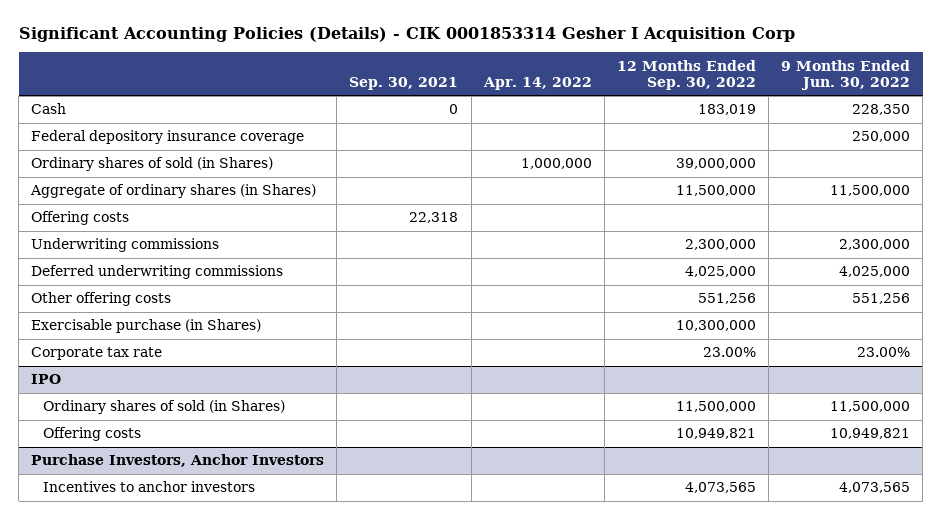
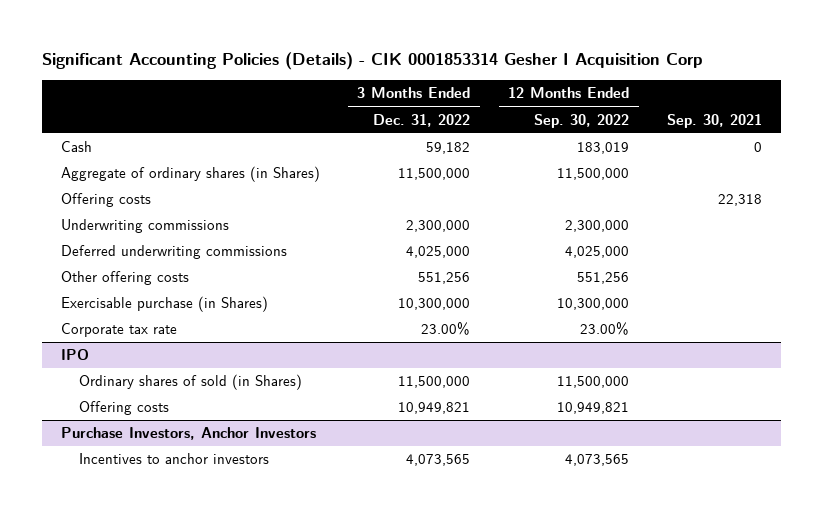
- | Sep. 30, 2021 | Apr. 14, 2022 | 12 Months Ended Sep. 30, 2022 | 9 Months Ended Jun. 30, 2022
+ | 3 Months Ended Dec. 31, 2022 | 12 Months Ended Sep. 30, 2022 | Sep. 30, 2021
- Federal depository insurance coverage | | | | 250,000
- Ordinary shares of sold (in Shares) | | 1,000,000 | 39,000,000 |

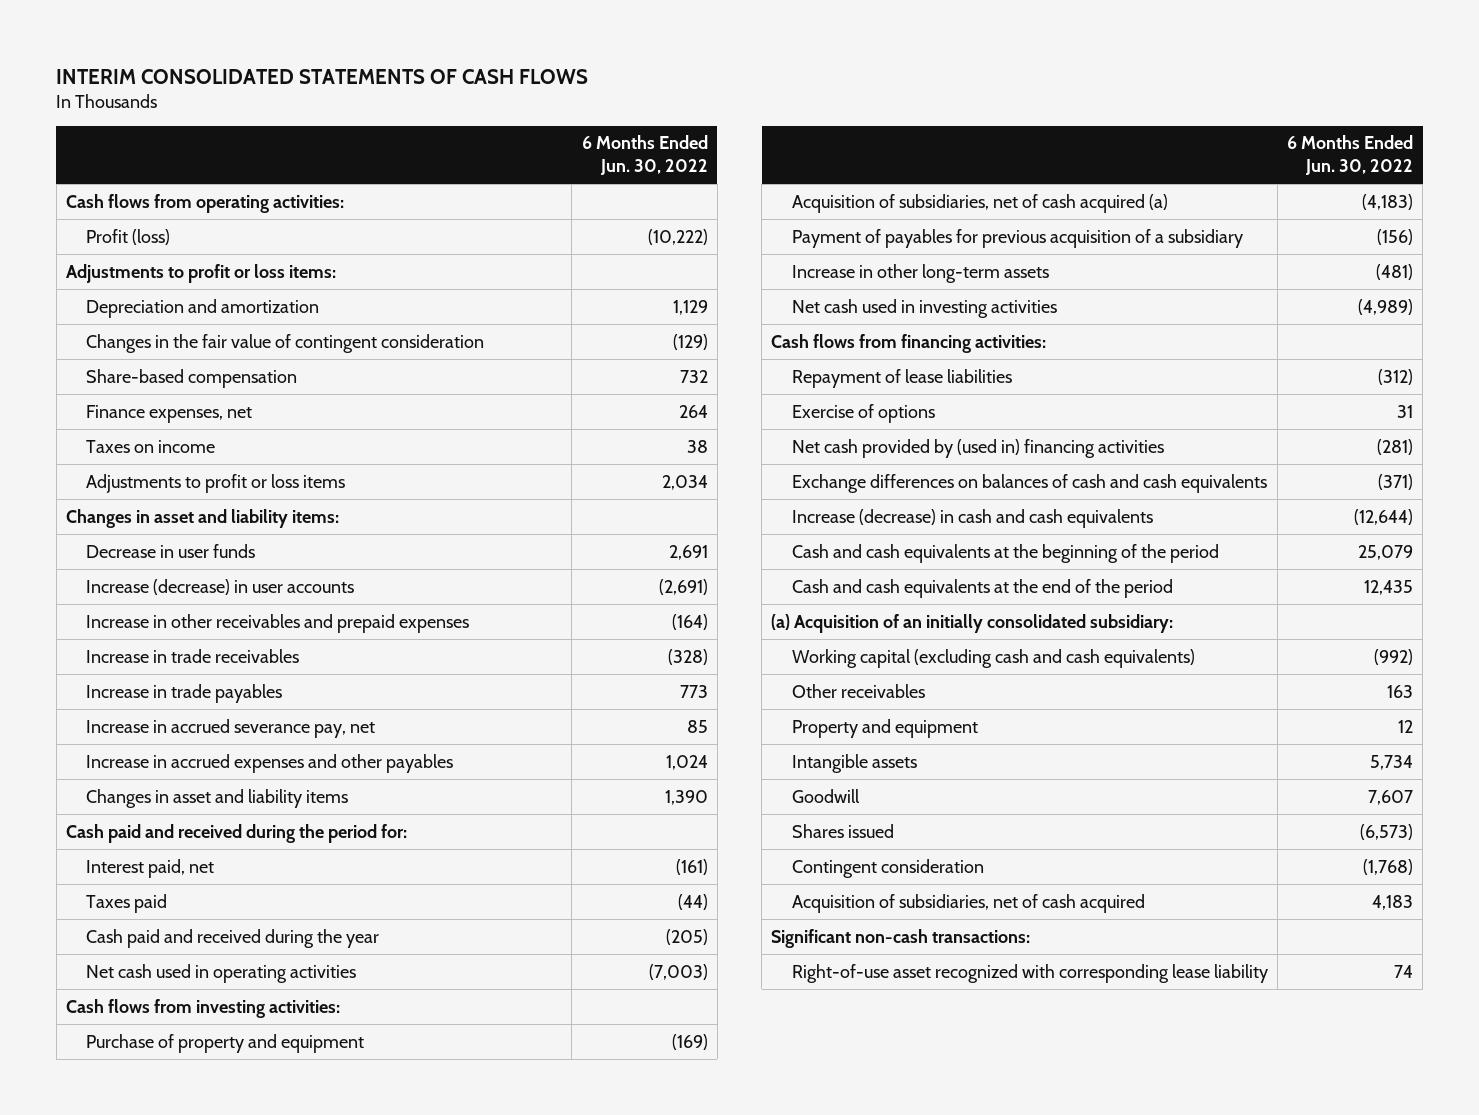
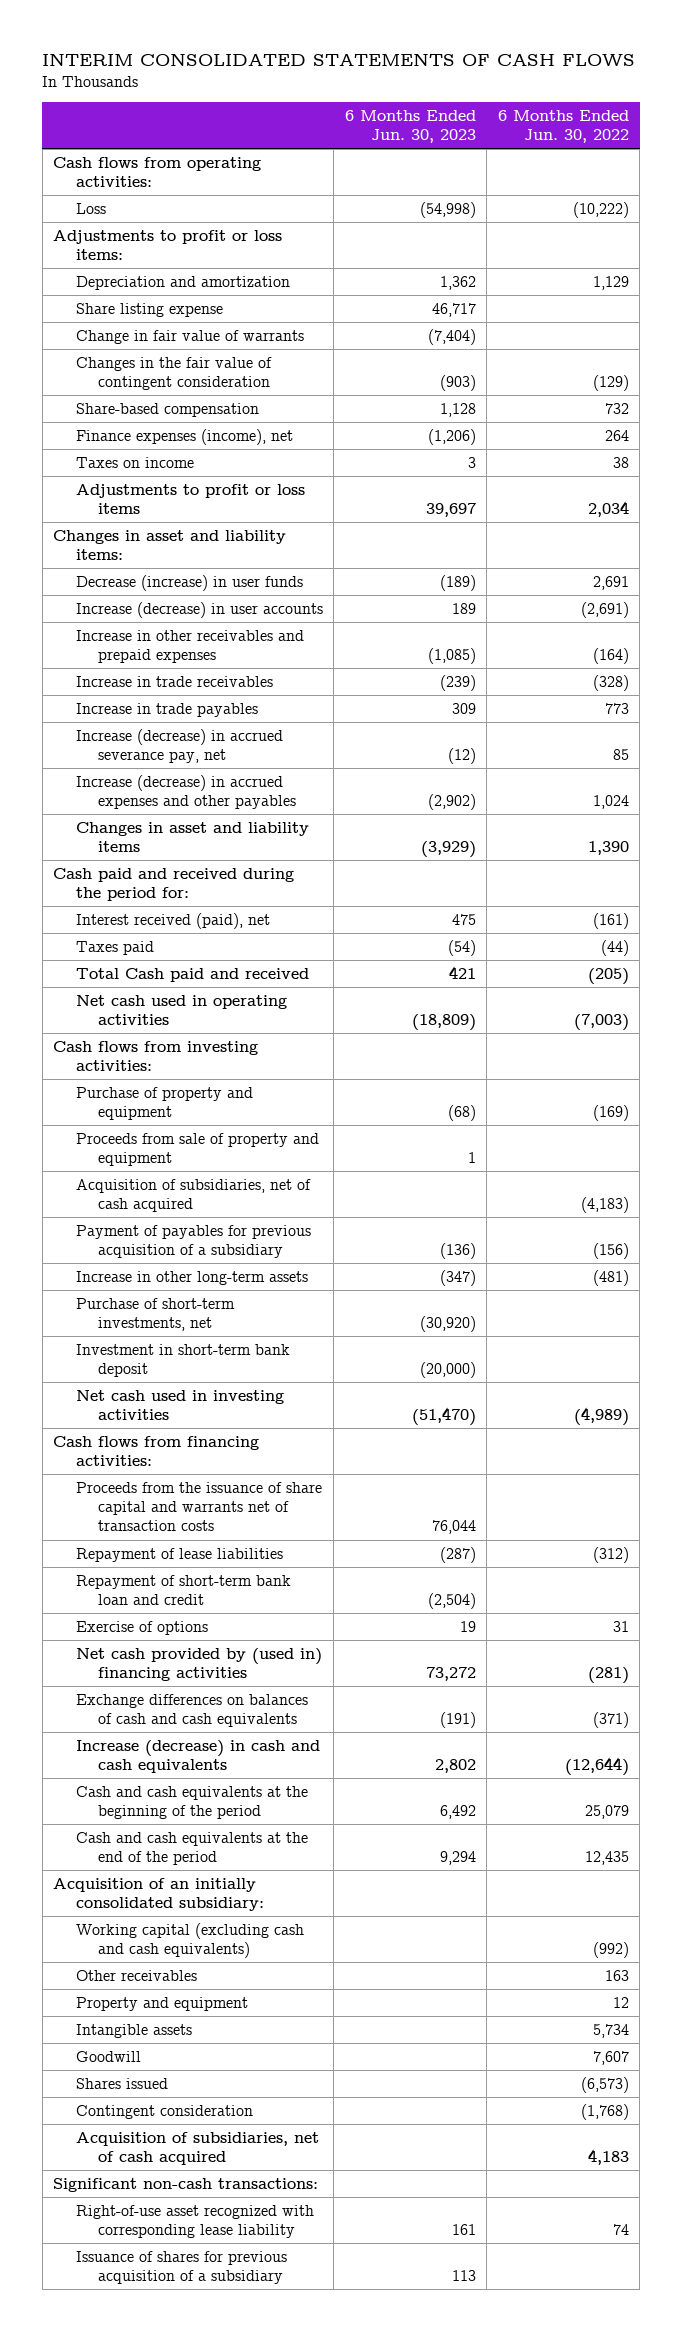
- | 6 Months Ended Jun. 30, 2022
+ | 6 Months Ended Jun. 30, 2023 | 6 Months Ended Jun. 30, 2022
- Profit (loss) | (10,222)
+ Loss | (54,998) | (10,222)
+ Share listing expense | 46,717 |
+ Change in fair value of warrants | (7,404) |
- Finance expenses, net | 264
+ Finance expenses (income), net | (1,206) | 264
- Decrease in user funds | 2,691
+ Decrease (increase) in user funds | (189) | 2,691
- Increase in accrued severance pay, net | 85
- Increase in accrued expenses and other payables | 1,024
+ Increase (decrease) in accrued severance pay, net | (12) | 85
+ Increase (decrease) in accrued expenses and other payables | (2,902) | 1,024
- Interest paid, net | (161)
+ Interest received (paid), net | 475 | (161)
- Cash paid and received during the year | (205)
+ Total Cash paid and received | 421 | (205)
- Acquisition of subsidiaries, net of cash acquired (a) | (4,183)
+ Proceeds from sale of property and equipment | 1 |
+ Acquisition of subsidiaries, net of cash acquired | | (4,183)
+ Purchase of short-term investments, net | (30,920) |
+ Investment in short-term bank deposit | (20,000) |
+ Proceeds from the issuance of share capital and warrants net of transaction costs | 76,044 |
+ Repayment of short-term bank loan and credit | (2,504) |
- (a) Acquisition of an initially consolidated subsidiary:
+ Acquisition of an initially consolidated subsidiary:
+ Issuance of shares for previous acquisition of a subsidiary | 113 |

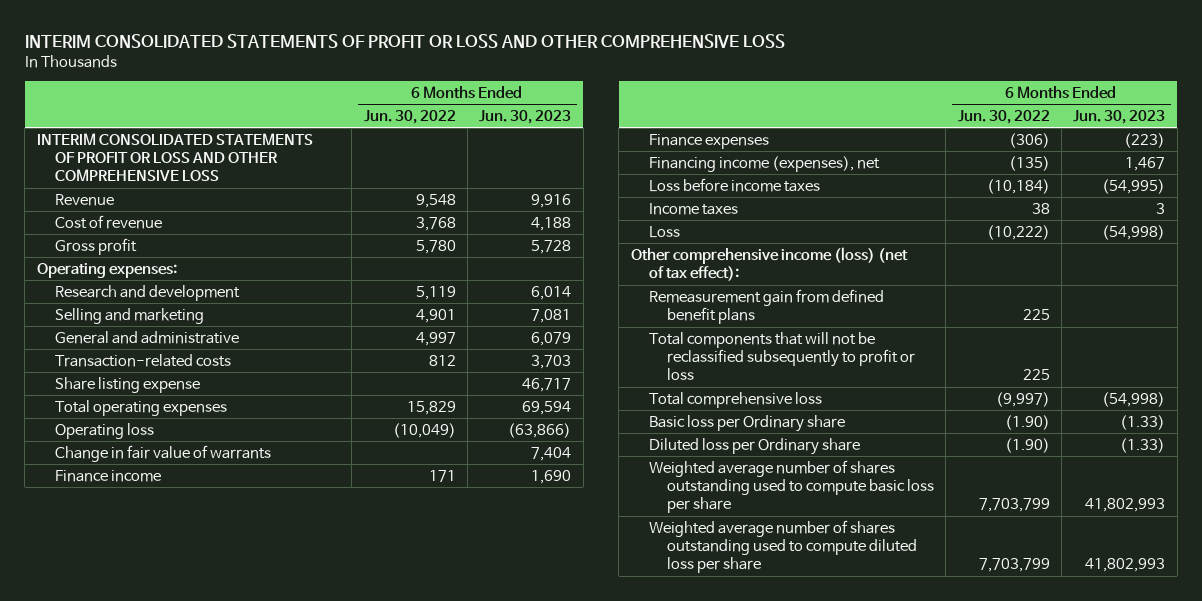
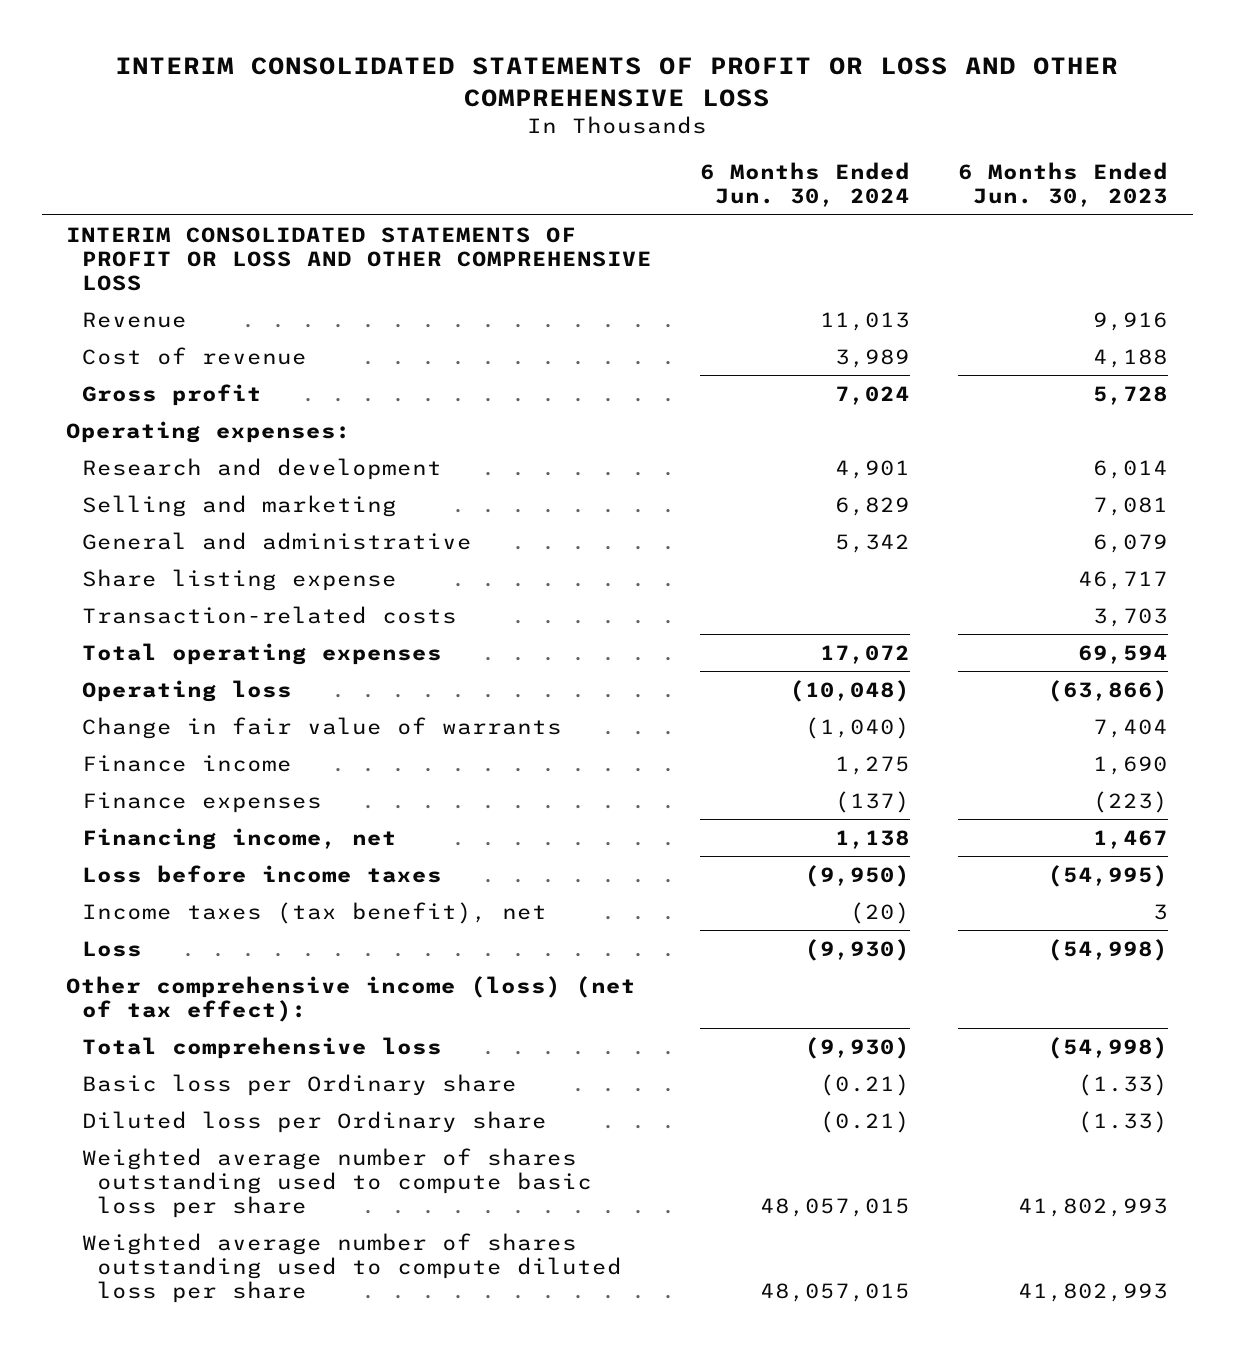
- | 6 Months Ended Jun. 30, 2022 | 6 Months Ended Jun. 30, 2023
+ | 6 Months Ended Jun. 30, 2024 | 6 Months Ended Jun. 30, 2023
moved down: Transaction-related costs | | 3,703
- Financing income (expenses), net | (135) | 1,467
+ Financing income, net | 1,138 | 1,467
- Income taxes | 38 | 3
+ Income taxes (tax benefit), net | (20) | 3
- Remeasurement gain from defined benefit plans | 225 |
- Total components that will not be reclassified subsequently to profit or loss | 225 |

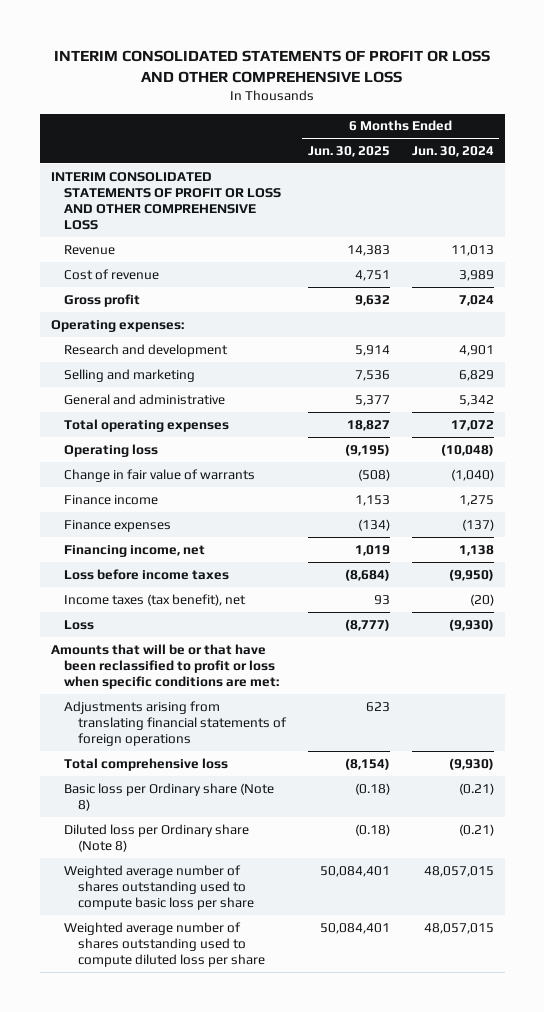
- | 6 Months Ended Jun. 30, 2024 | 6 Months Ended Jun. 30, 2023
+ | 6 Months Ended Jun. 30, 2025 | 6 Months Ended Jun. 30, 2024
- Share listing expense | | 46,717
- Transaction-related costs | | 3,703
- Other comprehensive income (loss) (net of tax effect):
+ Amounts that will be or that have been reclassified to profit or loss when specific conditions are met:
+ Adjustments arising from translating financial statements of foreign operations | 623 |
- Basic loss per Ordinary share | (0.21) | (1.33)
- Diluted loss per Ordinary share | (0.21) | (1.33)
+ Basic loss per Ordinary share (Note 8) | (0.18) | (0.21)
+ Diluted loss per Ordinary share (Note 8) | (0.18) | (0.21)

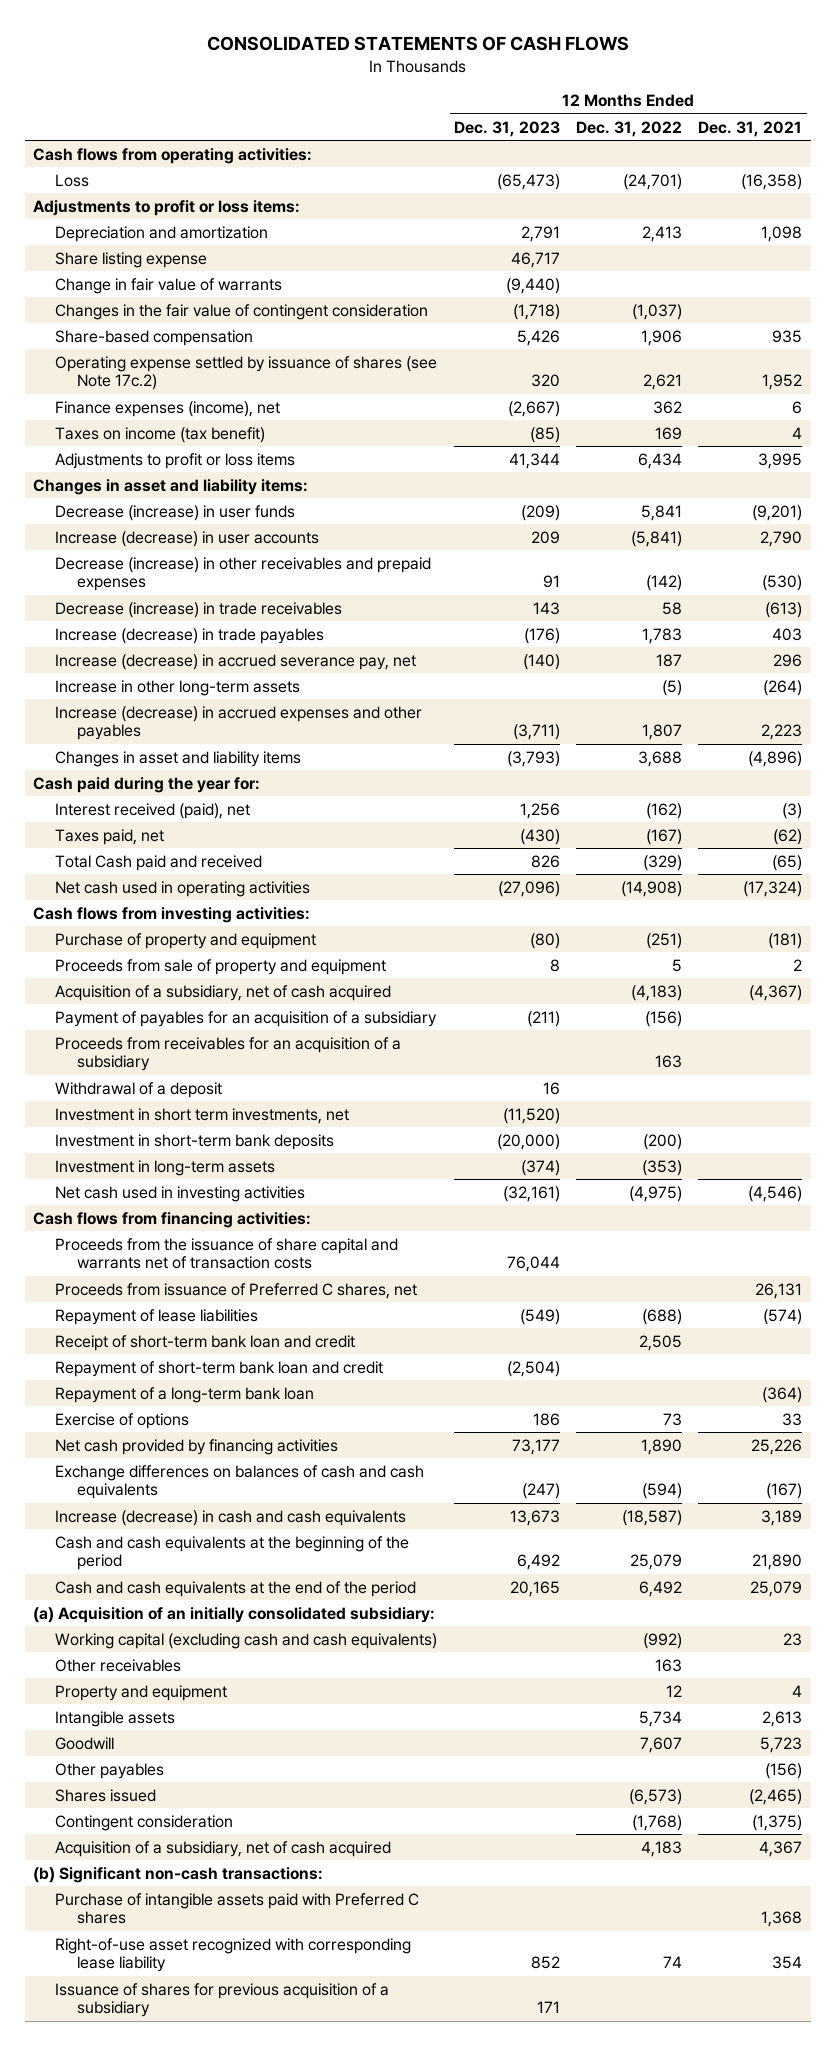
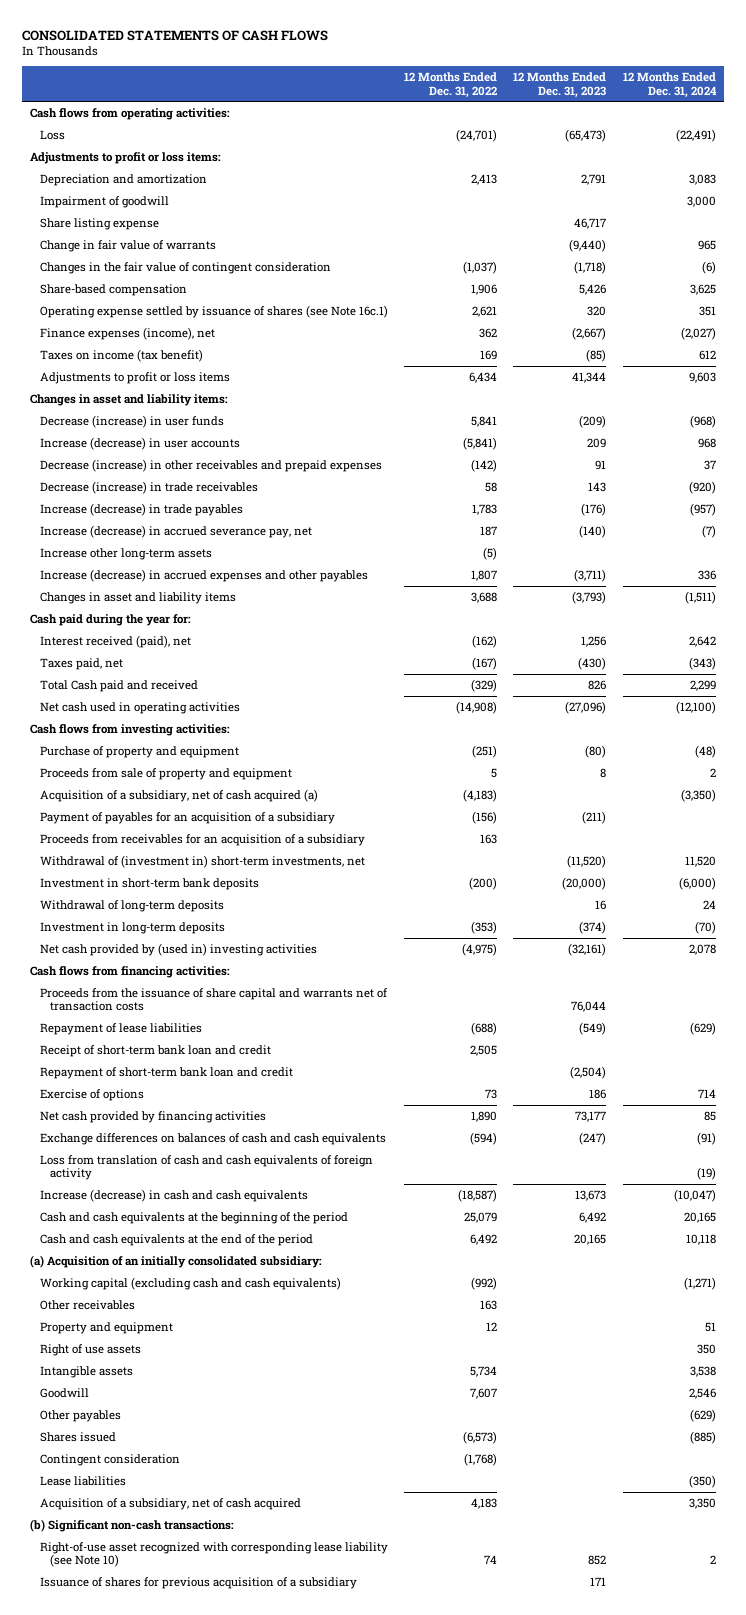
- | 12 Months Ended Dec. 31, 2023 | 12 Months Ended Dec. 31, 2022 | 12 Months Ended Dec. 31, 2021
+ | 12 Months Ended Dec. 31, 2022 | 12 Months Ended Dec. 31, 2023 | 12 Months Ended Dec. 31, 2024
+ Impairment of goodwill | | | 3,000
- Operating expense settled by issuance of shares (see Note 17c.2) | 320 | 2,621 | 1,952
+ Operating expense settled by issuance of shares (see Note 16c.1) | 2,621 | 320 | 351
- Increase in other long-term assets | | (5) | (264)
+ Increase other long-term assets | (5) | |
- Acquisition of a subsidiary, net of cash acquired | | (4,183) | (4,367)
+ Acquisition of a subsidiary, net of cash acquired (a) | (4,183) | | (3,350)
- Withdrawal of a deposit | 16 | |
- Investment in short term investments, net | (11,520) | |
+ Withdrawal of (investment in) short-term investments, net | | (11,520) | 11,520
- Investment in long-term assets | (374) | (353) |
- Net cash used in investing activities | (32,161) | (4,975) | (4,546)
+ Withdrawal of long-term deposits | | 16 | 24
+ Investment in long-term deposits | (353) | (374) | (70)
+ Net cash provided by (used in) investing activities | (4,975) | (32,161) | 2,078
- Proceeds from issuance of Preferred C shares, net | | | 26,131
- Repayment of a long-term bank loan | | | (364)
+ Loss from translation of cash and cash equivalents of foreign activity | | | (19)
+ Right of use assets | | | 350
+ Lease liabilities | | | (350)
- Purchase of intangible assets paid with Preferred C shares | | | 1,368
- Right-of-use asset recognized with corresponding lease liability | 852 | 74 | 354
+ Right-of-use asset recognized with corresponding lease liability (see Note 10) | 74 | 852 | 2

